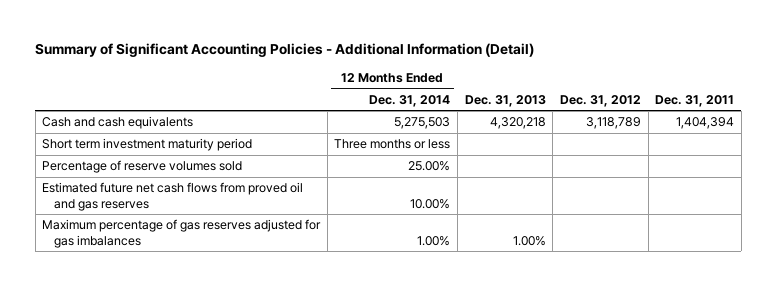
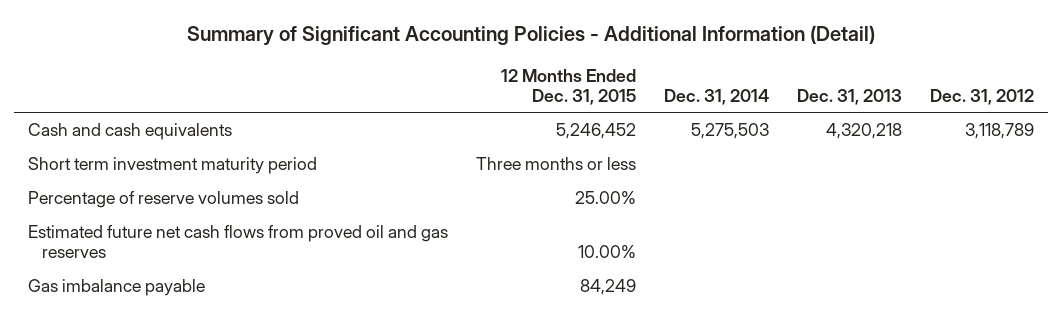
- | 12 Months Ended Dec. 31, 2014 | Dec. 31, 2013 | Dec. 31, 2012 | Dec. 31, 2011
+ | 12 Months Ended Dec. 31, 2015 | Dec. 31, 2014 | Dec. 31, 2013 | Dec. 31, 2012
- Maximum percentage of gas reserves adjusted for gas imbalances | 1.00% | 1.00% | |
+ Gas imbalance payable | 84,249 | | |

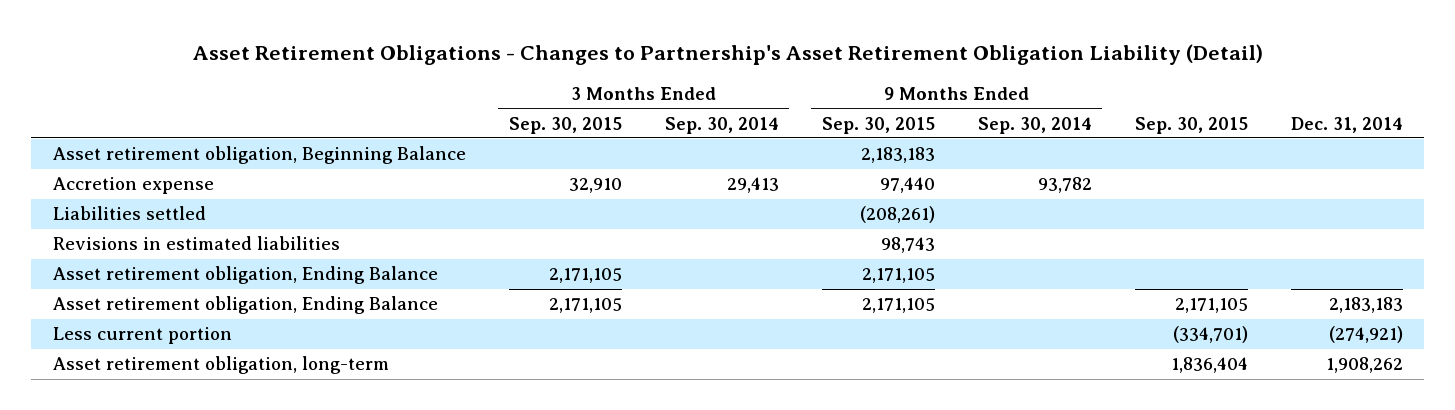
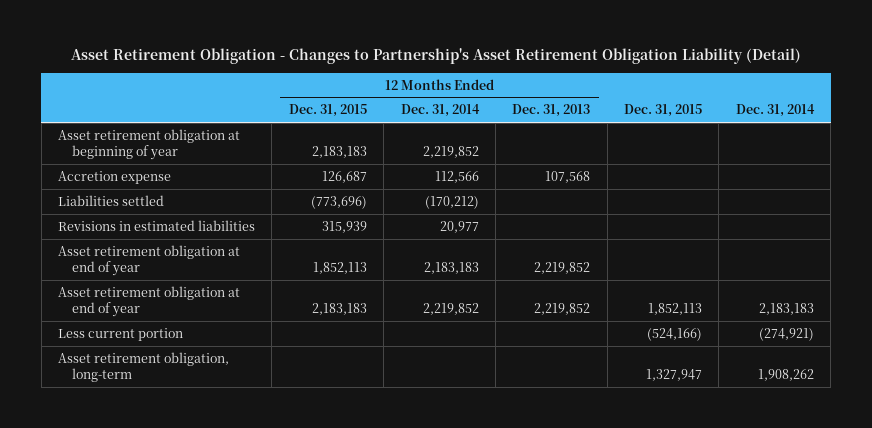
- Asset Retirement Obligations - Changes to Partnership's Asset Retirement Obligation Liability (Detail)
+ Asset Retirement Obligation - Changes to Partnership's Asset Retirement Obligation Liability (Detail)
- | 3 Months Ended Sep. 30, 2015 | 3 Months Ended Sep. 30, 2014 | 9 Months Ended Sep. 30, 2015 | 9 Months Ended Sep. 30, 2014 | Sep. 30, 2015 | Dec. 31, 2014
+ | 12 Months Ended Dec. 31, 2015 | 12 Months Ended Dec. 31, 2014 | 12 Months Ended Dec. 31, 2013 | Dec. 31, 2015 | Dec. 31, 2014
- Asset retirement obligation, Beginning Balance | | | 2,183,183 | | |
+ Asset retirement obligation at beginning of year | 2,183,183 | 2,219,852 | | |
- Asset retirement obligation, Ending Balance | 2,171,105 | | 2,171,105 | | |
- Asset retirement obligation, Ending Balance | 2,171,105 | | 2,171,105 | | 2,171,105 | 2,183,183
+ Asset retirement obligation at end of year | 1,852,113 | 2,183,183 | 2,219,852 | |
+ Asset retirement obligation at end of year | 2,183,183 | 2,219,852 | 2,219,852 | 1,852,113 | 2,183,183

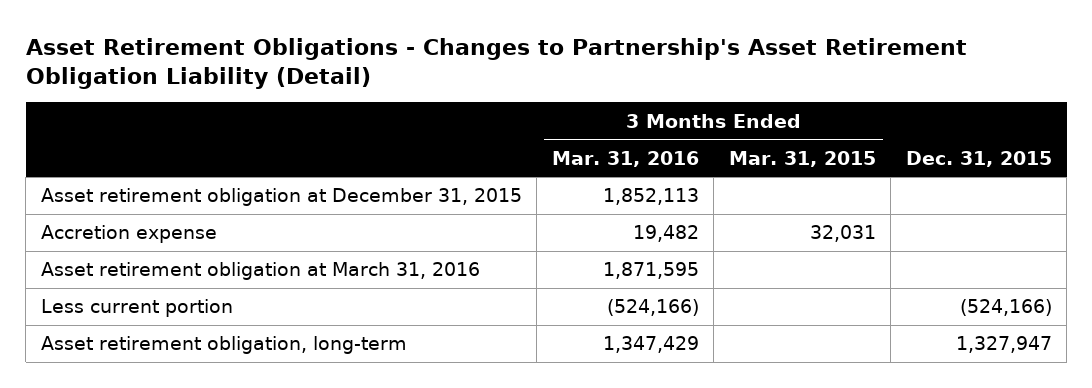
- Asset Retirement Obligation - Changes to Partnership's Asset Retirement Obligation Liability (Detail)
+ Asset Retirement Obligations - Changes to Partnership's Asset Retirement Obligation Liability (Detail)
- | 12 Months Ended Dec. 31, 2015 | 12 Months Ended Dec. 31, 2014 | 12 Months Ended Dec. 31, 2013 | Dec. 31, 2015 | Dec. 31, 2014
+ | 3 Months Ended Mar. 31, 2016 | 3 Months Ended Mar. 31, 2015 | Dec. 31, 2015
- Asset retirement obligation at beginning of year | 2,183,183 | 2,219,852 | | |
+ Asset retirement obligation at December 31, 2015 | 1,852,113 | |
- Liabilities settled | (773,696) | (170,212) | | |
- Revisions in estimated liabilities | 315,939 | 20,977 | | |
- Asset retirement obligation at end of year | 1,852,113 | 2,183,183 | 2,219,852 | |
- Asset retirement obligation at end of year | 2,183,183 | 2,219,852 | 2,219,852 | 1,852,113 | 2,183,183
+ Asset retirement obligation at March 31, 2016 | 1,871,595 | |

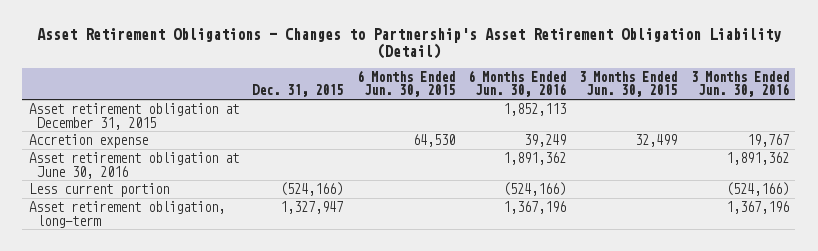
- | 3 Months Ended Mar. 31, 2016 | 3 Months Ended Mar. 31, 2015 | Dec. 31, 2015
+ | Dec. 31, 2015 | 6 Months Ended Jun. 30, 2015 | 6 Months Ended Jun. 30, 2016 | 3 Months Ended Jun. 30, 2015 | 3 Months Ended Jun. 30, 2016
- Asset retirement obligation at March 31, 2016 | 1,871,595 | |
+ Asset retirement obligation at June 30, 2016 | | | 1,891,362 | | 1,891,362

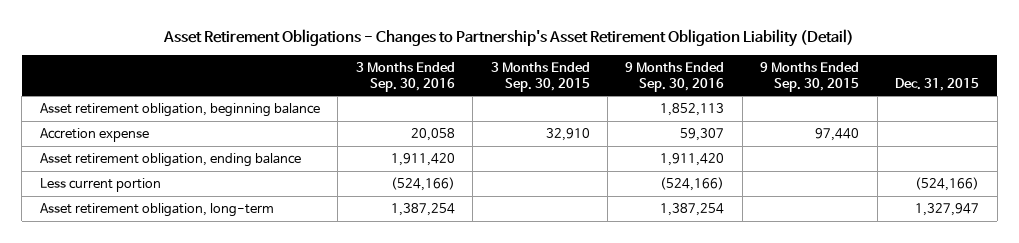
- | Dec. 31, 2015 | 6 Months Ended Jun. 30, 2015 | 6 Months Ended Jun. 30, 2016 | 3 Months Ended Jun. 30, 2015 | 3 Months Ended Jun. 30, 2016
+ | 3 Months Ended Sep. 30, 2016 | 3 Months Ended Sep. 30, 2015 | 9 Months Ended Sep. 30, 2016 | 9 Months Ended Sep. 30, 2015 | Dec. 31, 2015
- Asset retirement obligation at December 31, 2015 | | | 1,852,113 | |
+ Asset retirement obligation, beginning balance | | | 1,852,113 | |
- Asset retirement obligation at June 30, 2016 | | | 1,891,362 | | 1,891,362
+ Asset retirement obligation, ending balance | 1,911,420 | | 1,911,420 | |

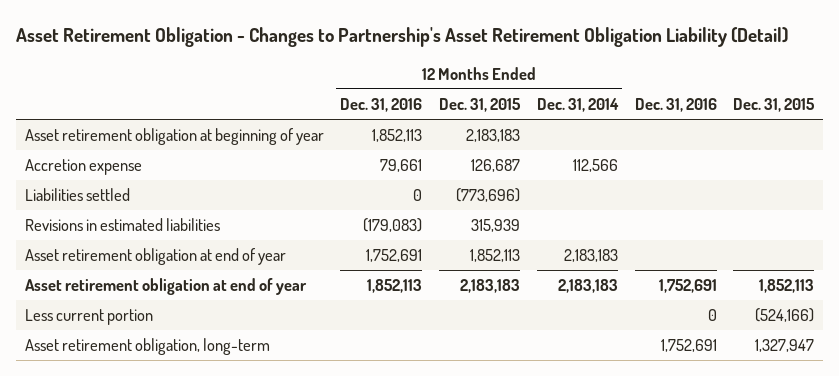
- Asset Retirement Obligations - Changes to Partnership's Asset Retirement Obligation Liability (Detail)
+ Asset Retirement Obligation - Changes to Partnership's Asset Retirement Obligation Liability (Detail)
- | 3 Months Ended Sep. 30, 2016 | 3 Months Ended Sep. 30, 2015 | 9 Months Ended Sep. 30, 2016 | 9 Months Ended Sep. 30, 2015 | Dec. 31, 2015
+ | 12 Months Ended Dec. 31, 2016 | 12 Months Ended Dec. 31, 2015 | 12 Months Ended Dec. 31, 2014 | Dec. 31, 2016 | Dec. 31, 2015
- Asset retirement obligation, beginning balance | | | 1,852,113 | |
+ Asset retirement obligation at beginning of year | 1,852,113 | 2,183,183 | | |
- Asset retirement obligation, ending balance | 1,911,420 | | 1,911,420 | |
+ Liabilities settled | 0 | (773,696) | | |
+ Revisions in estimated liabilities | (179,083) | 315,939 | | |
+ Asset retirement obligation at end of year | 1,752,691 | 1,852,113 | 2,183,183 | |
+ Asset retirement obligation at end of year | 1,852,113 | 2,183,183 | 2,183,183 | 1,752,691 | 1,852,113

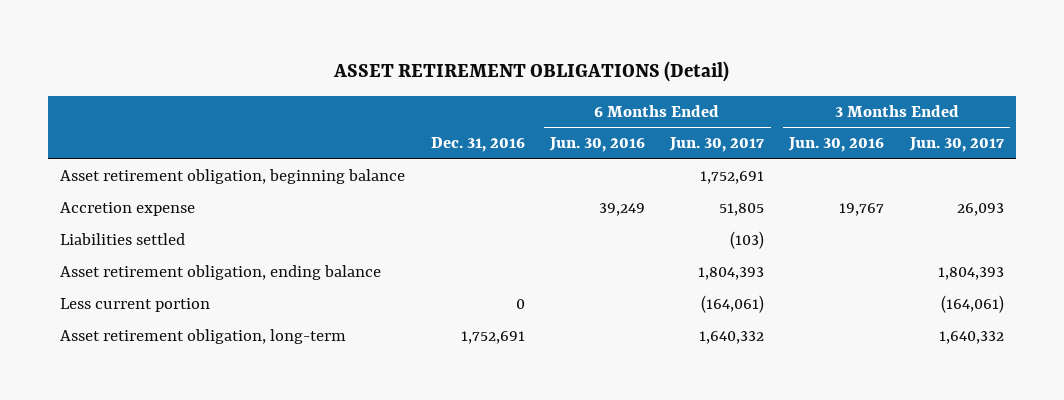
- Asset Retirement Obligation - Changes to Partnership's Asset Retirement Obligation Liability (Detail)
+ ASSET RETIREMENT OBLIGATIONS (Detail)
- | 12 Months Ended Dec. 31, 2016 | 12 Months Ended Dec. 31, 2015 | 12 Months Ended Dec. 31, 2014 | Dec. 31, 2016 | Dec. 31, 2015
+ | Dec. 31, 2016 | 6 Months Ended Jun. 30, 2016 | 6 Months Ended Jun. 30, 2017 | 3 Months Ended Jun. 30, 2016 | 3 Months Ended Jun. 30, 2017
- Asset retirement obligation at beginning of year | 1,852,113 | 2,183,183 | | |
+ Asset retirement obligation, beginning balance | | | 1,752,691 | |
- Revisions in estimated liabilities | (179,083) | 315,939 | | |
- Asset retirement obligation at end of year | 1,752,691 | 1,852,113 | 2,183,183 | |
- Asset retirement obligation at end of year | 1,852,113 | 2,183,183 | 2,183,183 | 1,752,691 | 1,852,113
+ Asset retirement obligation, ending balance | | | 1,804,393 | | 1,804,393

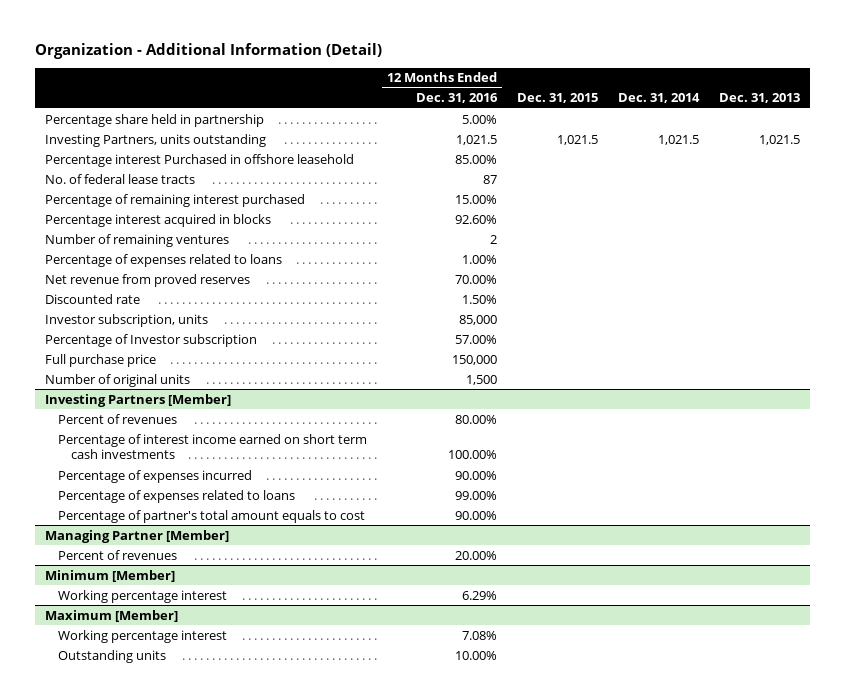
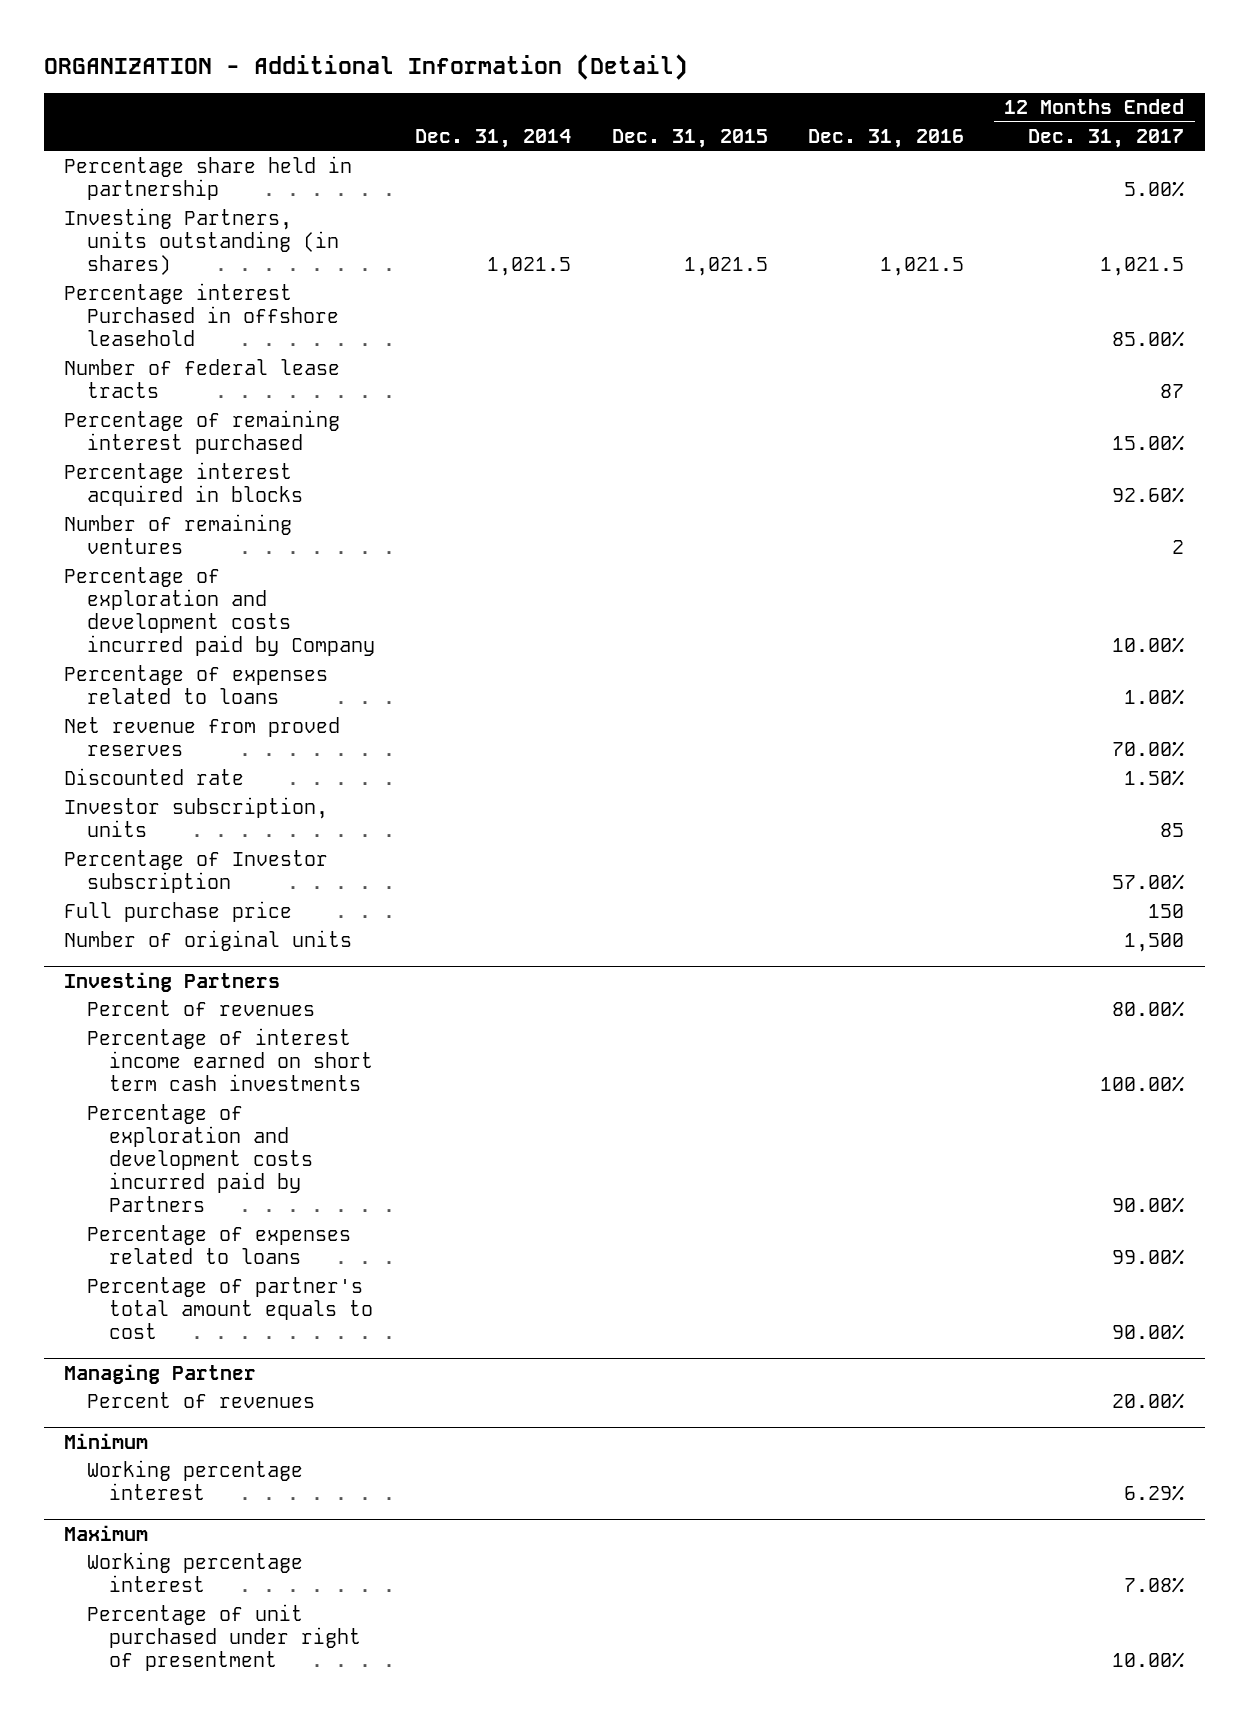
- Organization - Additional Information (Detail)
+ ORGANIZATION - Additional Information (Detail)
- | 12 Months Ended Dec. 31, 2016 | Dec. 31, 2015 | Dec. 31, 2014 | Dec. 31, 2013
+ | Dec. 31, 2014 | Dec. 31, 2015 | Dec. 31, 2016 | 12 Months Ended Dec. 31, 2017
- Investing Partners, units outstanding | 1,021.5 | 1,021.5 | 1,021.5 | 1,021.5
+ Investing Partners, units outstanding (in shares) | 1,021.5 | 1,021.5 | 1,021.5 | 1,021.5
- No. of federal lease tracts | 87 | | |
+ Number of federal lease tracts | | | | 87
+ Percentage of exploration and development costs incurred paid by Company | | | | 10.00%
- Investing Partners [Member]
+ Investing Partners
- Percentage of expenses incurred | 90.00% | | |
+ Percentage of exploration and development costs incurred paid by Partners | | | | 90.00%
- Managing Partner [Member]
+ Managing Partner
- Minimum [Member]
+ Minimum
- Maximum [Member]
+ Maximum
- Outstanding units | 10.00% | | |
+ Percentage of unit purchased under right of presentment | | | | 10.00%

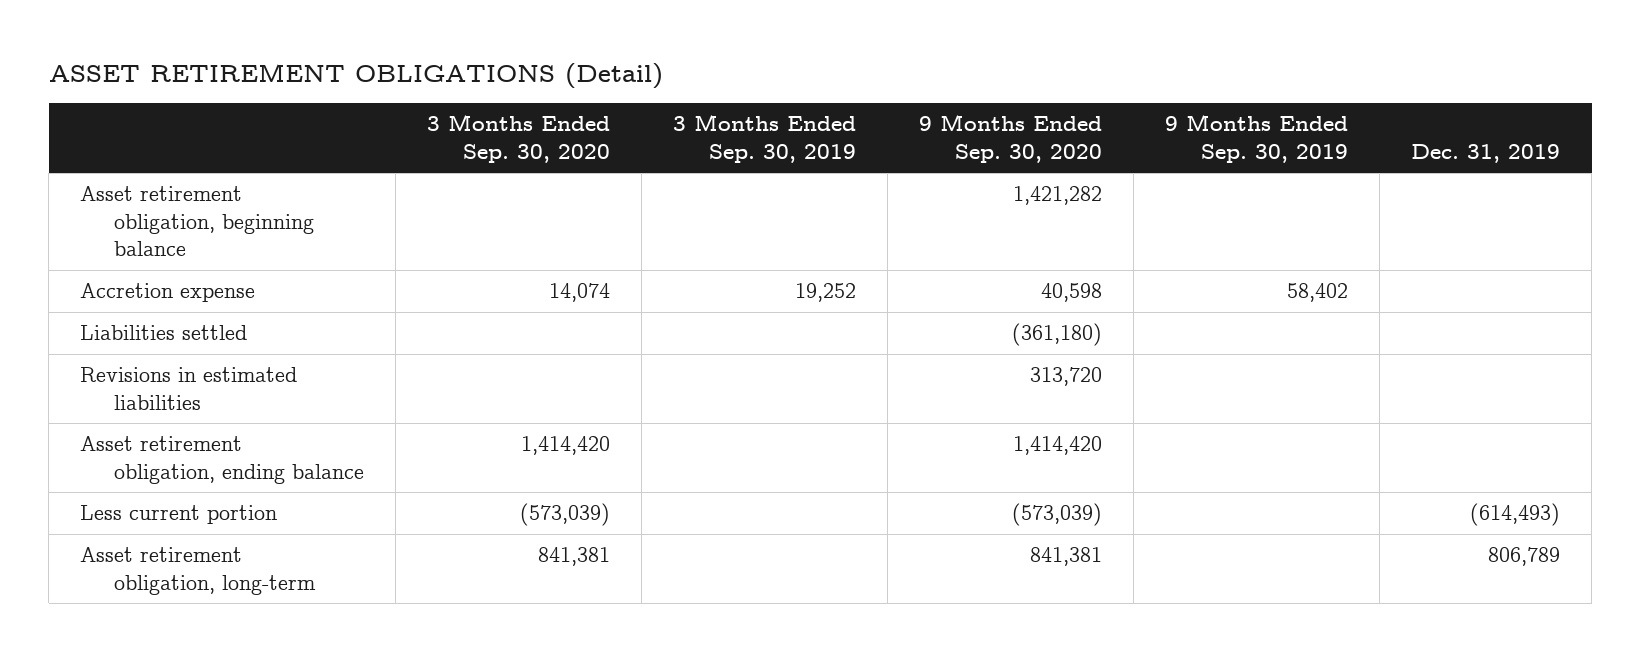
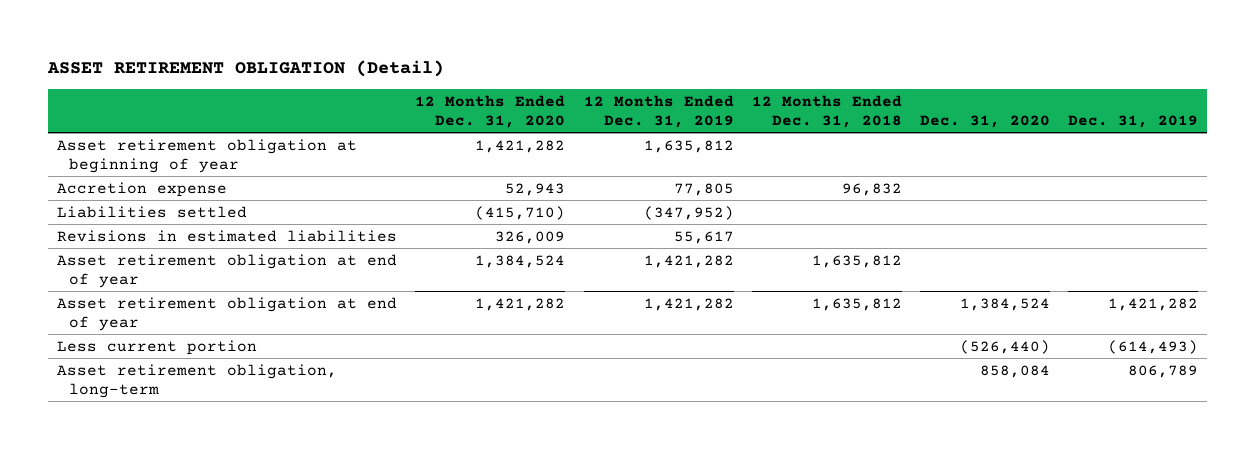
- ASSET RETIREMENT OBLIGATIONS (Detail)
+ ASSET RETIREMENT OBLIGATION (Detail)
- | 3 Months Ended Sep. 30, 2020 | 3 Months Ended Sep. 30, 2019 | 9 Months Ended Sep. 30, 2020 | 9 Months Ended Sep. 30, 2019 | Dec. 31, 2019
+ | 12 Months Ended Dec. 31, 2020 | 12 Months Ended Dec. 31, 2019 | 12 Months Ended Dec. 31, 2018 | Dec. 31, 2020 | Dec. 31, 2019
- Asset retirement obligation, beginning balance | | | 1,421,282 | |
+ Asset retirement obligation at beginning of year | 1,421,282 | 1,635,812 | | |
- Asset retirement obligation, ending balance | 1,414,420 | | 1,414,420 | |
+ Asset retirement obligation at end of year | 1,384,524 | 1,421,282 | 1,635,812 | |
+ Asset retirement obligation at end of year | 1,421,282 | 1,421,282 | 1,635,812 | 1,384,524 | 1,421,282

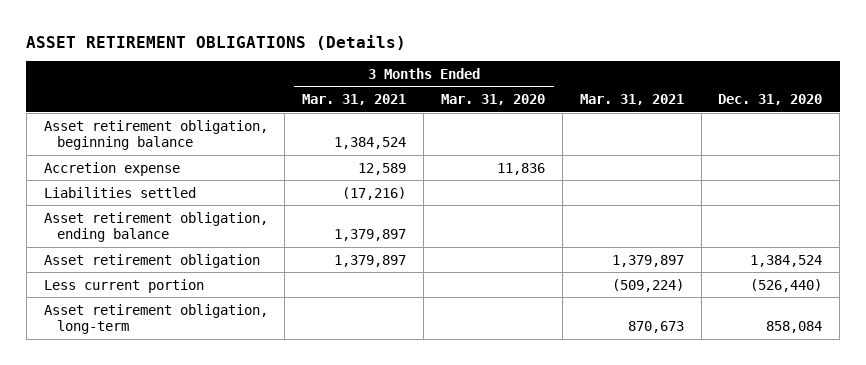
- ASSET RETIREMENT OBLIGATION (Detail)
+ ASSET RETIREMENT OBLIGATIONS (Details)
- | 12 Months Ended Dec. 31, 2020 | 12 Months Ended Dec. 31, 2019 | 12 Months Ended Dec. 31, 2018 | Dec. 31, 2020 | Dec. 31, 2019
+ | 3 Months Ended Mar. 31, 2021 | 3 Months Ended Mar. 31, 2020 | Mar. 31, 2021 | Dec. 31, 2020
- Asset retirement obligation at beginning of year | 1,421,282 | 1,635,812 | | |
+ Asset retirement obligation, beginning balance | 1,384,524 | | |
- Revisions in estimated liabilities | 326,009 | 55,617 | | |
- Asset retirement obligation at end of year | 1,384,524 | 1,421,282 | 1,635,812 | |
- Asset retirement obligation at end of year | 1,421,282 | 1,421,282 | 1,635,812 | 1,384,524 | 1,421,282
+ Asset retirement obligation, ending balance | 1,379,897 | | |
+ Asset retirement obligation | 1,379,897 | | 1,379,897 | 1,384,524

